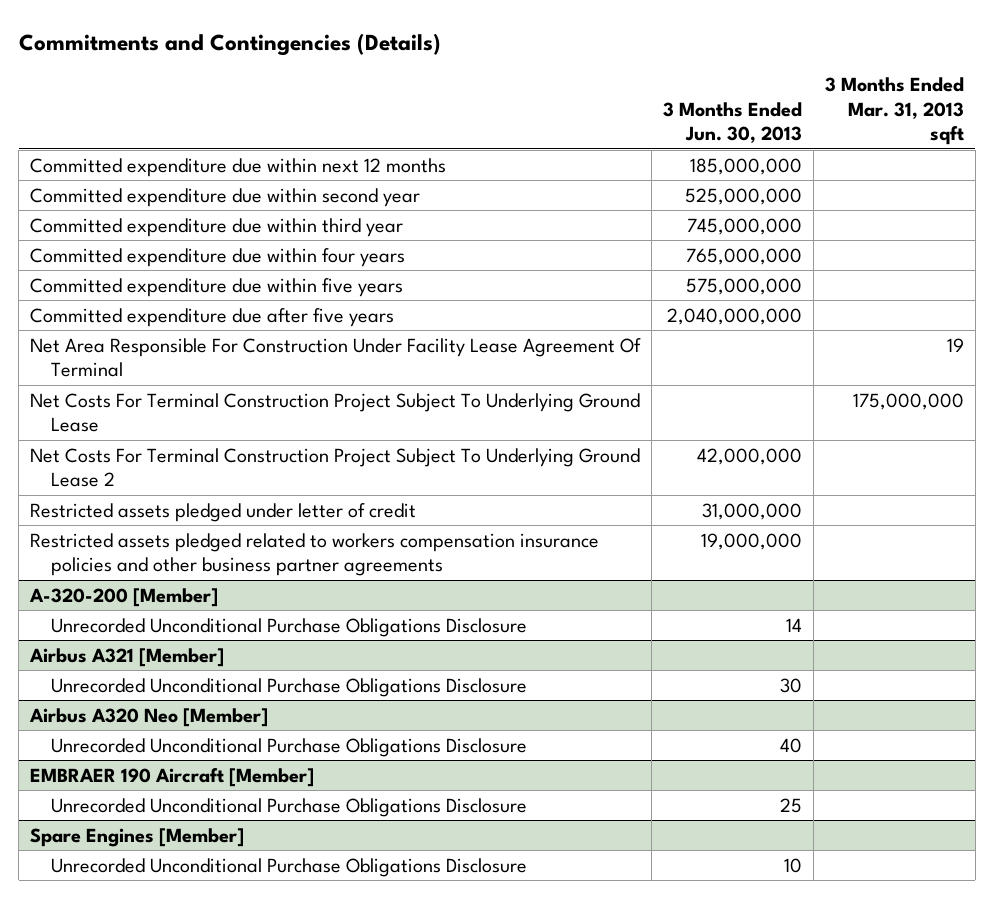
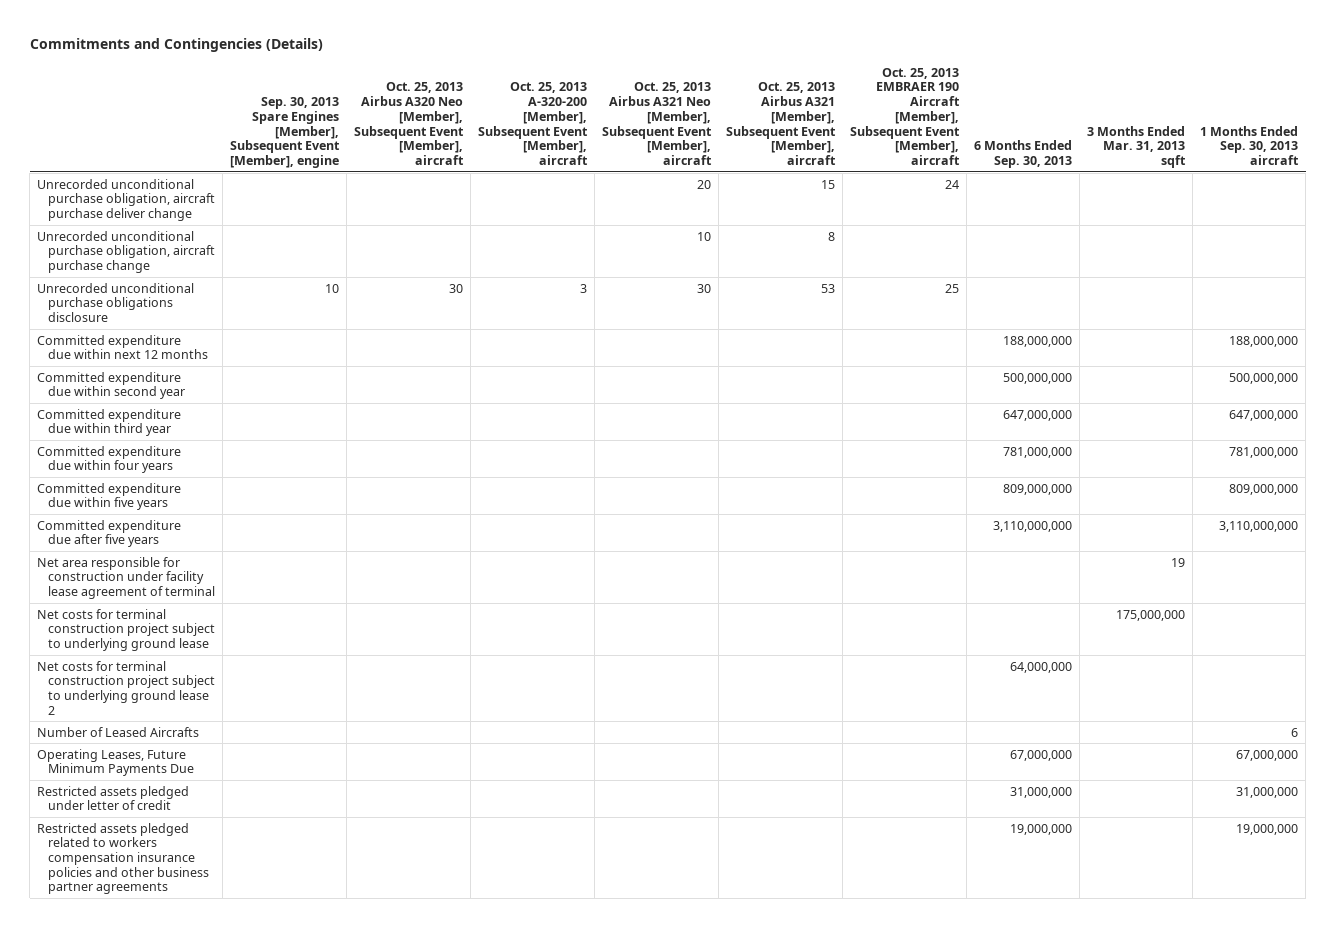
- | 3 Months Ended Jun. 30, 2013 | 3 Months Ended Mar. 31, 2013 sqft
+ | Sep. 30, 2013 Spare Engines [Member], Subsequent Event [Member], engine | Oct. 25, 2013 Airbus A320 Neo [Member], Subsequent Event [Member], aircraft | Oct. 25, 2013 A-320-200 [Member], Subsequent Event [Member], aircraft | Oct. 25, 2013 Airbus A321 Neo [Member], Subsequent Event [Member], aircraft | Oct. 25, 2013 Airbus A321 [Member], Subsequent Event [Member], aircraft | Oct. 25, 2013 EMBRAER 190 Aircraft [Member], Subsequent Event [Member], aircraft | 6 Months Ended Sep. 30, 2013 | 3 Months Ended Mar. 31, 2013 sqft | 1 Months Ended Sep. 30, 2013 aircraft
+ Unrecorded unconditional purchase obligation, aircraft purchase deliver change | | | | 20 | 15 | 24 | | |
+ Unrecorded unconditional purchase obligation, aircraft purchase change | | | | 10 | 8 | | | |
+ Unrecorded unconditional purchase obligations disclosure | 10 | 30 | 3 | 30 | 53 | 25 | | |
- Net Area Responsible For Construction Under Facility Lease Agreement Of Terminal | | 19
- Net Costs For Terminal Construction Project Subject To Underlying Ground Lease | | 175,000,000
- Net Costs For Terminal Construction Project Subject To Underlying Ground Lease 2 | 42,000,000 |
+ Net area responsible for construction under facility lease agreement of terminal | | | | | | | | 19 |
+ Net costs for terminal construction project subject to underlying ground lease | | | | | | | | 175,000,000 |
+ Net costs for terminal construction project subject to underlying ground lease 2 | | | | | | | 64,000,000 | |
+ Number of Leased Aircrafts | | | | | | | | | 6
+ Operating Leases, Future Minimum Payments Due | | | | | | | 67,000,000 | | 67,000,000
- A-320-200 [Member]
- Unrecorded Unconditional Purchase Obligations Disclosure | 14 |
- Airbus A321 [Member]
- Unrecorded Unconditional Purchase Obligations Disclosure | 30 |
- Airbus A320 Neo [Member]
- Unrecorded Unconditional Purchase Obligations Disclosure | 40 |
- EMBRAER 190 Aircraft [Member]
- Unrecorded Unconditional Purchase Obligations Disclosure | 25 |
- Spare Engines [Member]
- Unrecorded Unconditional Purchase Obligations Disclosure | 10 |

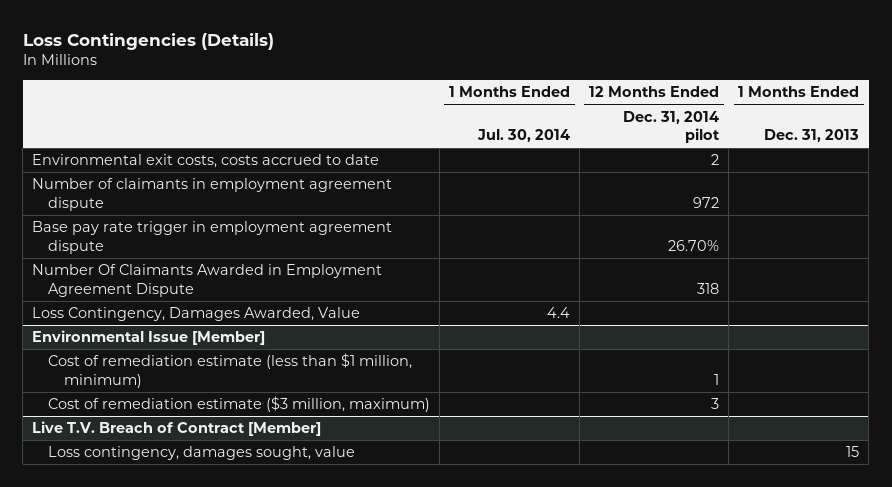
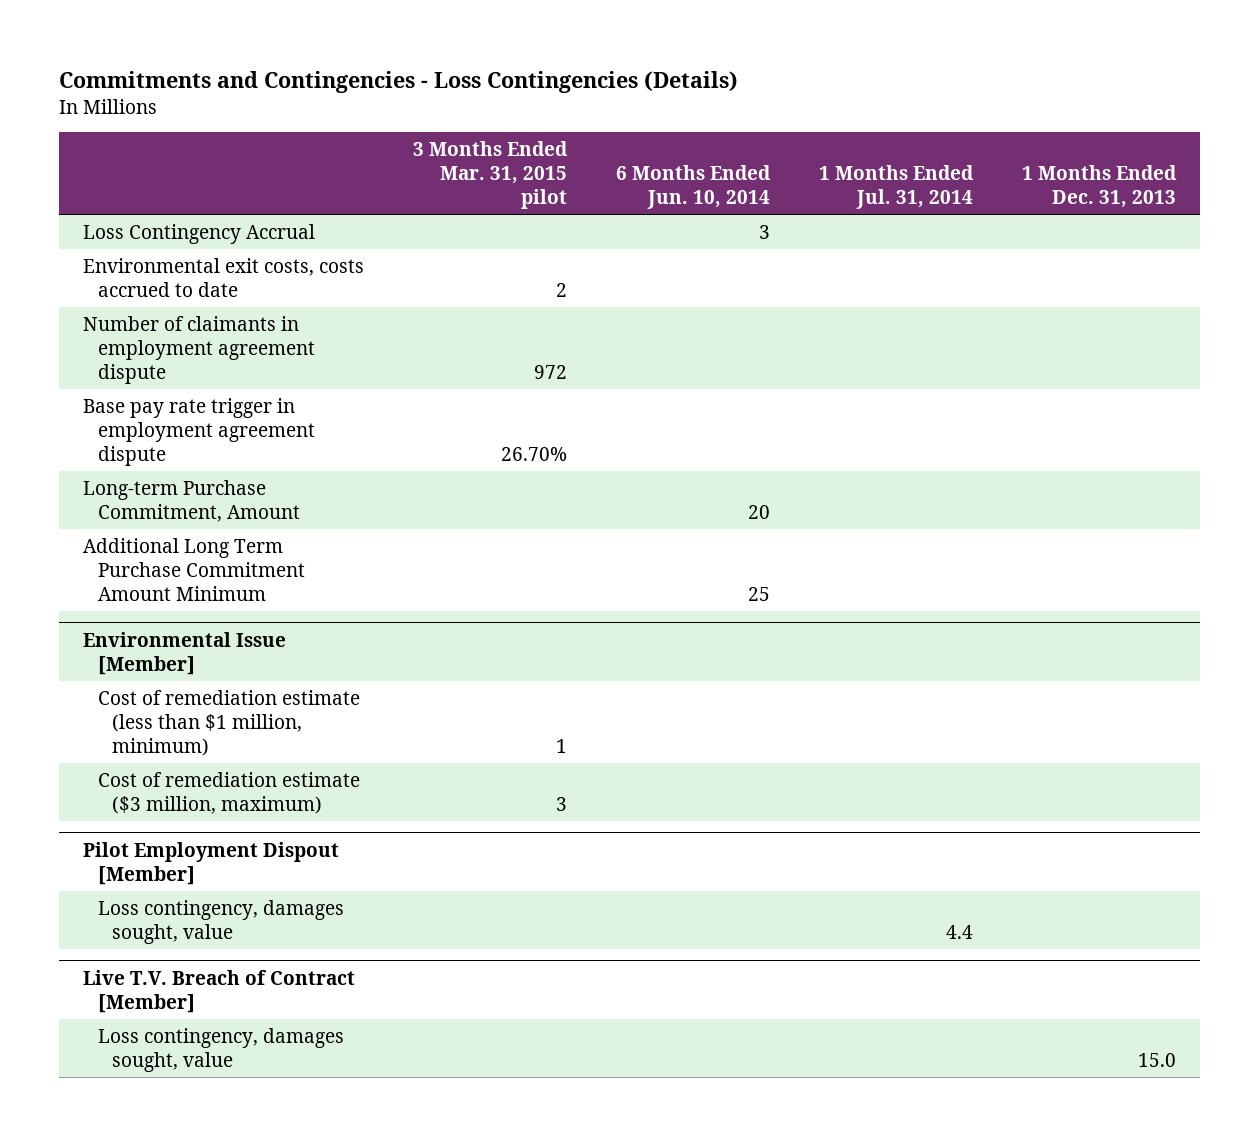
- Loss Contingencies (Details)
+ Commitments and Contingencies - Loss Contingencies (Details)
- | 1 Months Ended Jul. 30, 2014 | 12 Months Ended Dec. 31, 2014 pilot | 1 Months Ended Dec. 31, 2013
+ | 3 Months Ended Mar. 31, 2015 pilot | 6 Months Ended Jun. 10, 2014 | 1 Months Ended Jul. 31, 2014 | 1 Months Ended Dec. 31, 2013
+ Loss Contingency Accrual | | 3 | |
- Number Of Claimants Awarded in Employment Agreement Dispute | | 318 |
- Loss Contingency, Damages Awarded, Value | 4.4 | |
+ Long-term Purchase Commitment, Amount | | 20 | |
+ Additional Long Term Purchase Commitment Amount Minimum | | 25 | |
+ Pilot Employment Dispout [Member]
+ Loss contingency, damages sought, value | | | 4.4 |
@ Live T.V. Breach of Contract [Member]
- Loss contingency, damages sought, value | | | 15
+ Loss contingency, damages sought, value | | | | 15.0

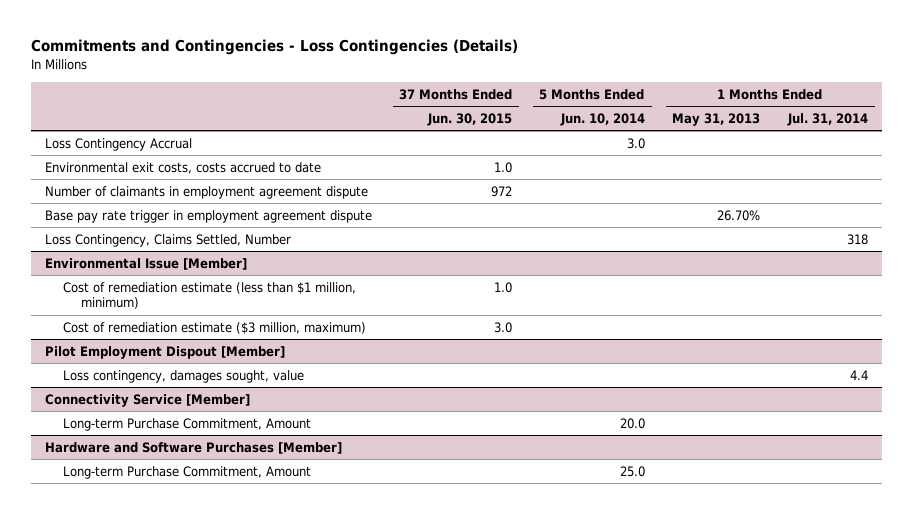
- | 3 Months Ended Mar. 31, 2015 pilot | 6 Months Ended Jun. 10, 2014 | 1 Months Ended Jul. 31, 2014 | 1 Months Ended Dec. 31, 2013
+ | 37 Months Ended Jun. 30, 2015 | 5 Months Ended Jun. 10, 2014 | 1 Months Ended May 31, 2013 | 1 Months Ended Jul. 31, 2014
- Long-term Purchase Commitment, Amount | | 20 | |
- Additional Long Term Purchase Commitment Amount Minimum | | 25 | |
+ Loss Contingency, Claims Settled, Number | | | | 318
- Live T.V. Breach of Contract [Member]
- Loss contingency, damages sought, value | | | | 15.0
+ Connectivity Service [Member]
+ Long-term Purchase Commitment, Amount | | 20.0 | |
+ Hardware and Software Purchases [Member]
+ Long-term Purchase Commitment, Amount | | 25.0 | |

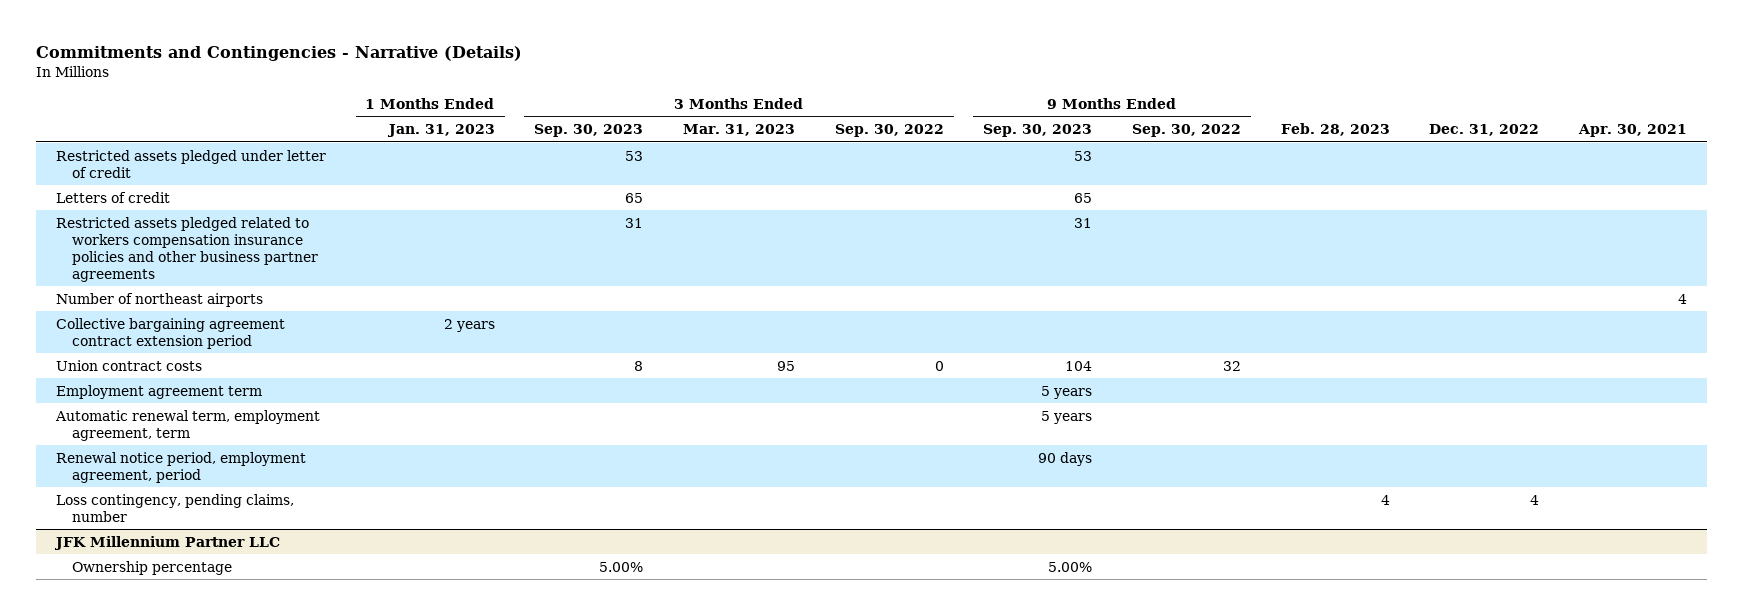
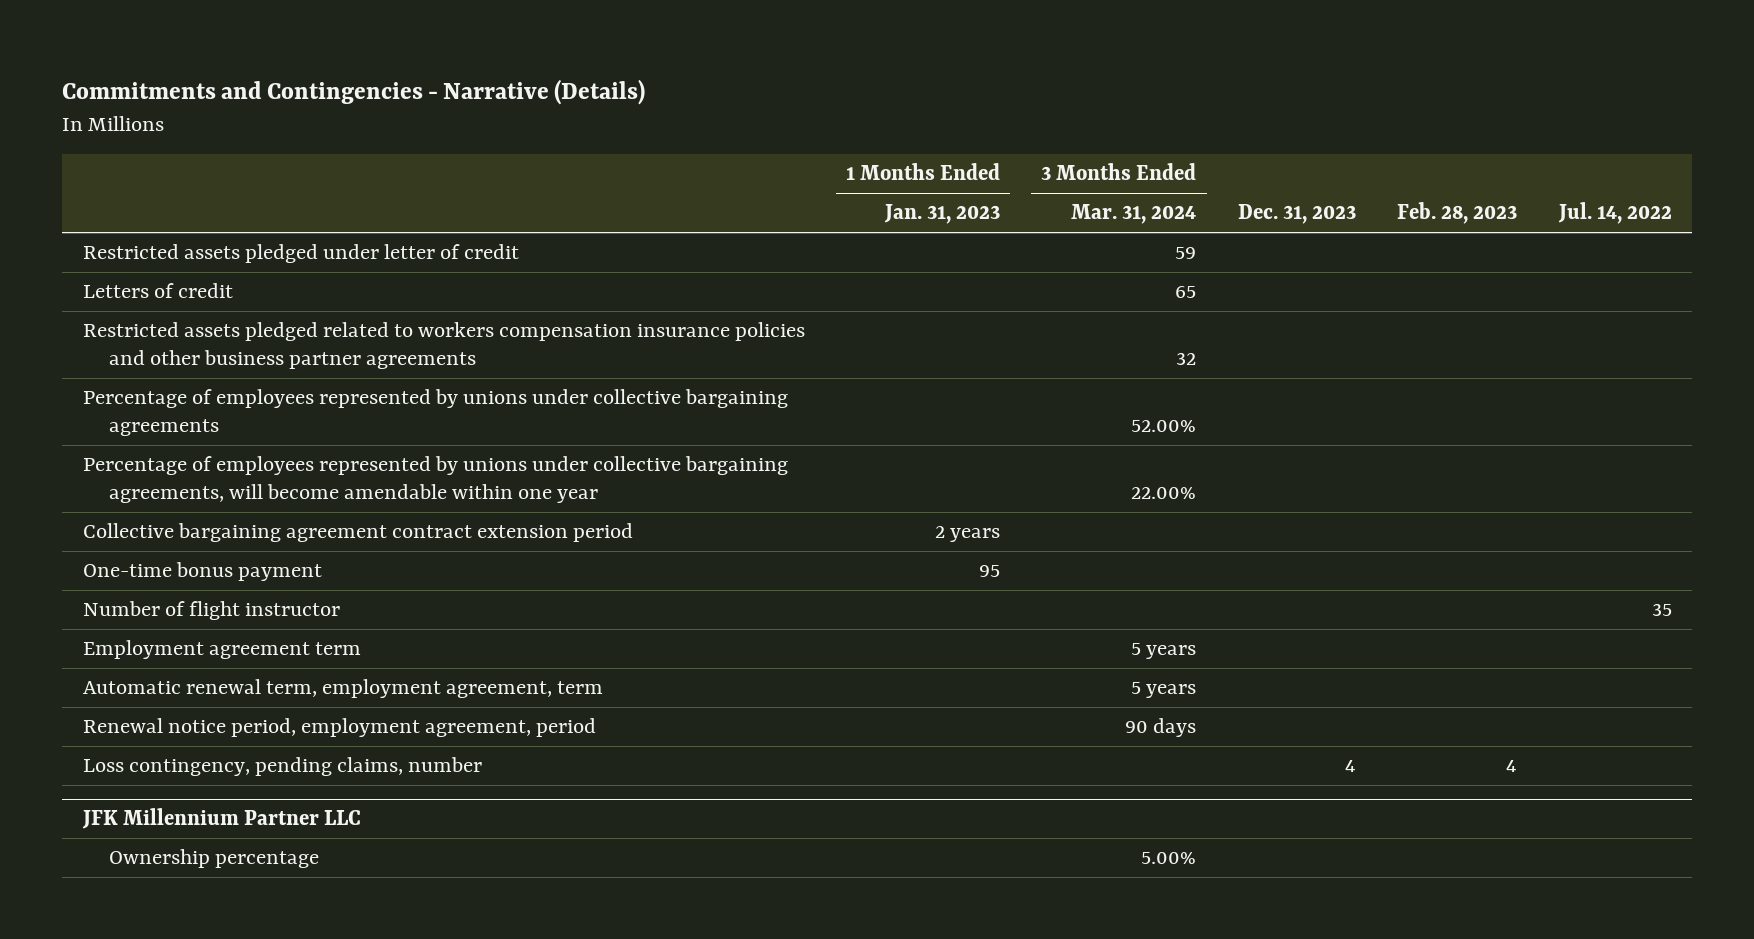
- | 1 Months Ended Jan. 31, 2023 | 3 Months Ended Sep. 30, 2023 | 3 Months Ended Mar. 31, 2023 | 3 Months Ended Sep. 30, 2022 | 9 Months Ended Sep. 30, 2023 | 9 Months Ended Sep. 30, 2022 | Feb. 28, 2023 | Dec. 31, 2022 | Apr. 30, 2021
+ | 1 Months Ended Jan. 31, 2023 | 3 Months Ended Mar. 31, 2024 | Dec. 31, 2023 | Feb. 28, 2023 | Jul. 14, 2022
- Number of northeast airports | | | | | | | | | 4
+ Percentage of employees represented by unions under collective bargaining agreements | | 52.00% | | |
+ Percentage of employees represented by unions under collective bargaining agreements, will become amendable within one year | | 22.00% | | |
- Union contract costs | | 8 | 95 | 0 | 104 | 32 | | |
+ One-time bonus payment | 95 | | | |
+ Number of flight instructor | | | | | 35

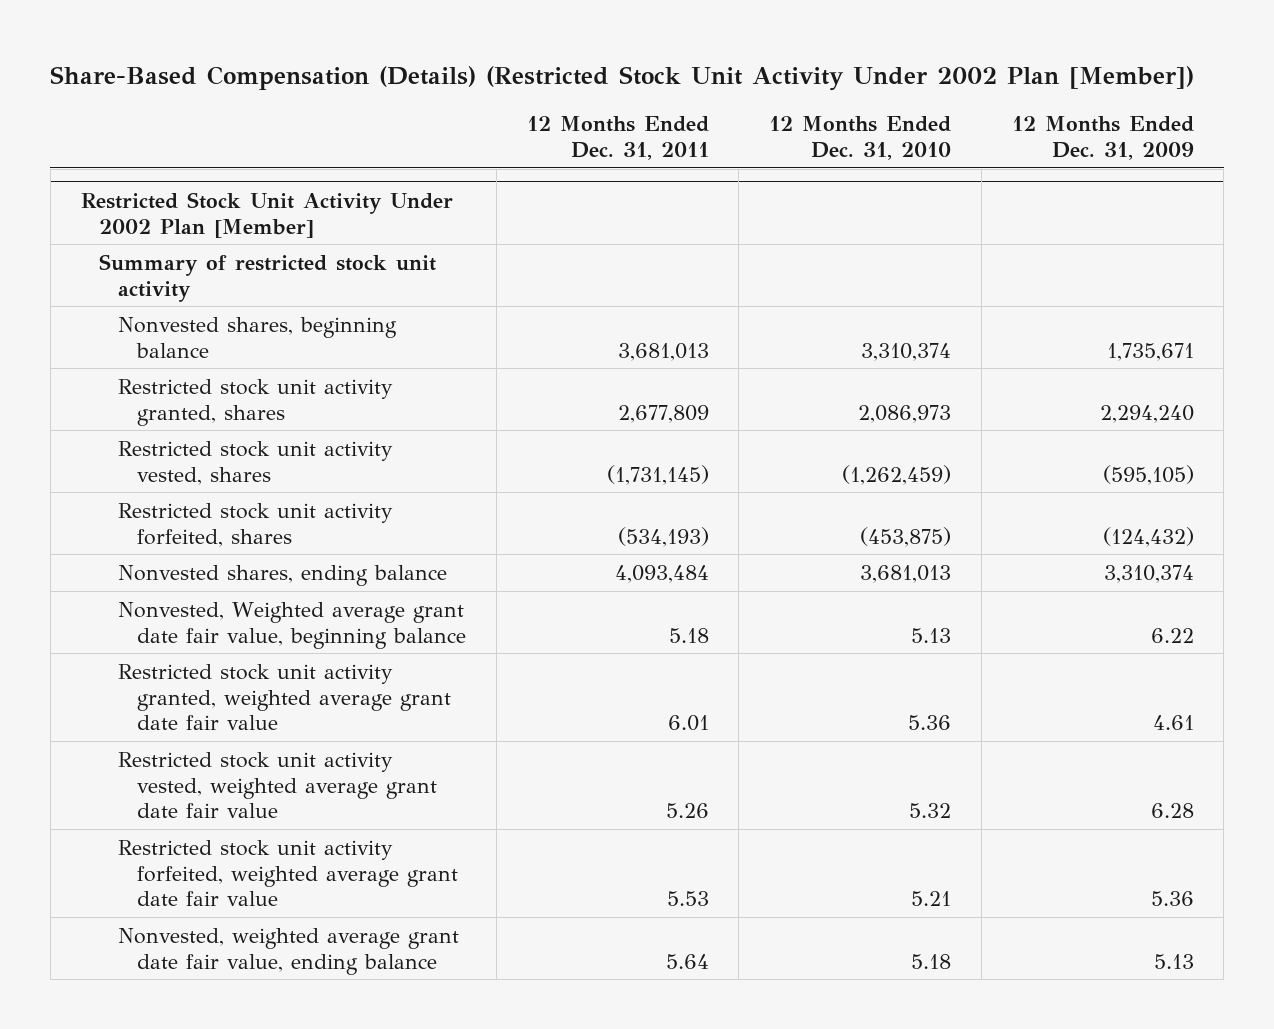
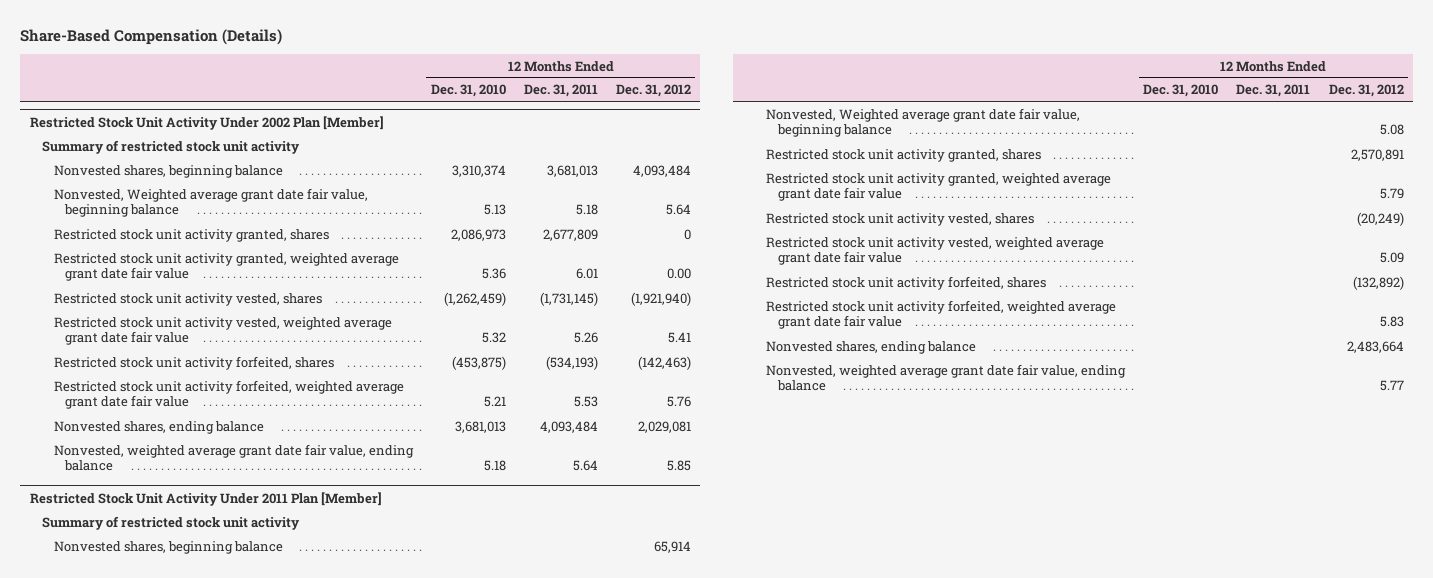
- Share-Based Compensation (Details) (Restricted Stock Unit Activity Under 2002 Plan [Member])
+ Share-Based Compensation (Details)
- | 12 Months Ended Dec. 31, 2011 | 12 Months Ended Dec. 31, 2010 | 12 Months Ended Dec. 31, 2009
+ | 12 Months Ended Dec. 31, 2010 | 12 Months Ended Dec. 31, 2011 | 12 Months Ended Dec. 31, 2012
@ Restricted Stock Unit Activity Under 2002 Plan [Member]
moved down: Restricted stock unit activity granted, shares | 2,086,973 | 2,677,809 | 0
moved down: Restricted stock unit activity vested, shares | (1,262,459) | (1,731,145) | (1,921,940)
moved down: Restricted stock unit activity forfeited, shares | (453,875) | (534,193) | (142,463)
moved down: Nonvested shares, ending balance | 3,681,013 | 4,093,484 | 2,029,081
+ Restricted Stock Unit Activity Under 2011 Plan [Member]
+ Summary of restricted stock unit activity
+ Nonvested shares, beginning balance | | | 65,914
+ Nonvested, Weighted average grant date fair value, beginning balance | | | 5.08
+ Restricted stock unit activity granted, shares | | | 2,570,891
+ Restricted stock unit activity granted, weighted average grant date fair value | | | 5.79
+ Restricted stock unit activity vested, shares | | | (20,249)
+ Restricted stock unit activity vested, weighted average grant date fair value | | | 5.09
+ Restricted stock unit activity forfeited, shares | | | (132,892)
+ Restricted stock unit activity forfeited, weighted average grant date fair value | | | 5.83
+ Nonvested shares, ending balance | | | 2,483,664
+ Nonvested, weighted average grant date fair value, ending balance | | | 5.77

